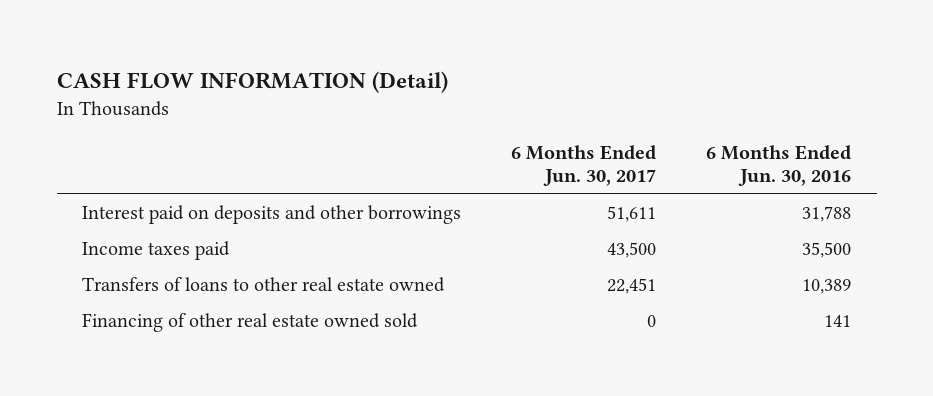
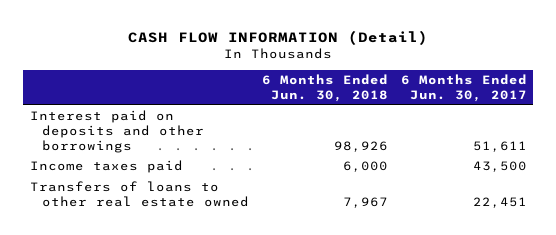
- | 6 Months Ended Jun. 30, 2017 | 6 Months Ended Jun. 30, 2016
+ | 6 Months Ended Jun. 30, 2018 | 6 Months Ended Jun. 30, 2017
- Financing of other real estate owned sold | 0 | 141

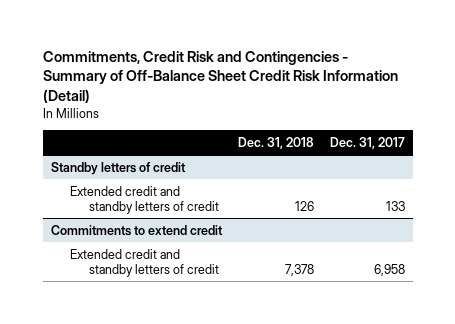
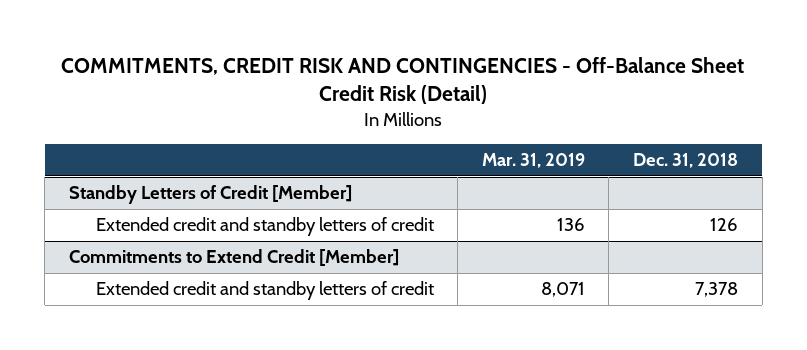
- Commitments, Credit Risk and Contingencies - Summary of Off-Balance Sheet Credit Risk Information (Detail)
+ COMMITMENTS, CREDIT RISK AND CONTINGENCIES - Off-Balance Sheet Credit Risk (Detail)
- | Dec. 31, 2018 | Dec. 31, 2017
+ | Mar. 31, 2019 | Dec. 31, 2018
- Standby letters of credit
+ Standby Letters of Credit [Member]
- Commitments to extend credit
+ Commitments to Extend Credit [Member]

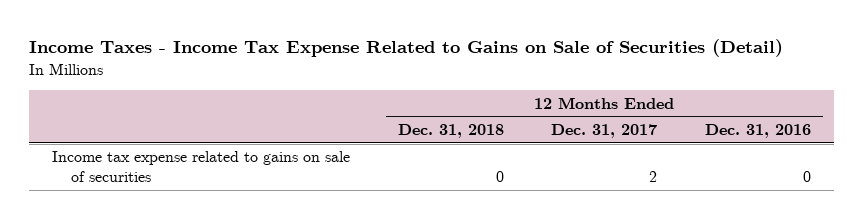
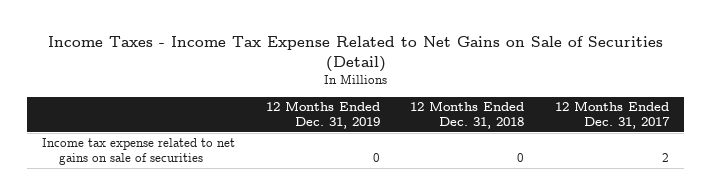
- Income Taxes - Income Tax Expense Related to Gains on Sale of Securities (Detail)
+ Income Taxes - Income Tax Expense Related to Net Gains on Sale of Securities (Detail)
- | 12 Months Ended Dec. 31, 2018 | 12 Months Ended Dec. 31, 2017 | 12 Months Ended Dec. 31, 2016
+ | 12 Months Ended Dec. 31, 2019 | 12 Months Ended Dec. 31, 2018 | 12 Months Ended Dec. 31, 2017
- Income tax expense related to gains on sale of securities | 0 | 2 | 0
+ Income tax expense related to net gains on sale of securities | 0 | 0 | 2

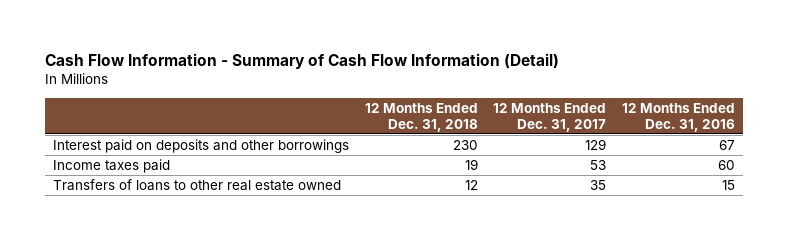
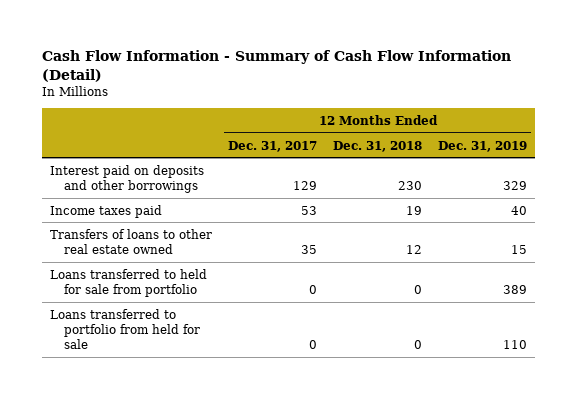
- | 12 Months Ended Dec. 31, 2018 | 12 Months Ended Dec. 31, 2017 | 12 Months Ended Dec. 31, 2016
+ | 12 Months Ended Dec. 31, 2017 | 12 Months Ended Dec. 31, 2018 | 12 Months Ended Dec. 31, 2019
+ Loans transferred to held for sale from portfolio | 0 | 0 | 389
+ Loans transferred to portfolio from held for sale | 0 | 0 | 110

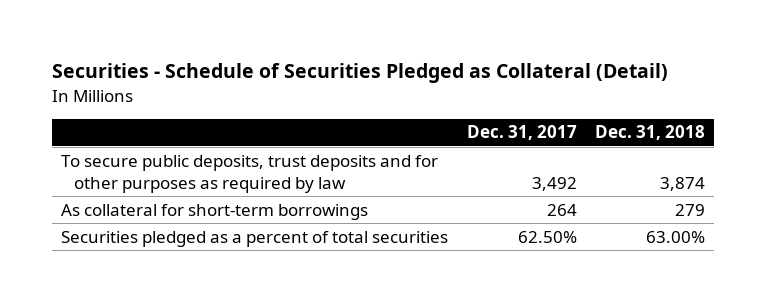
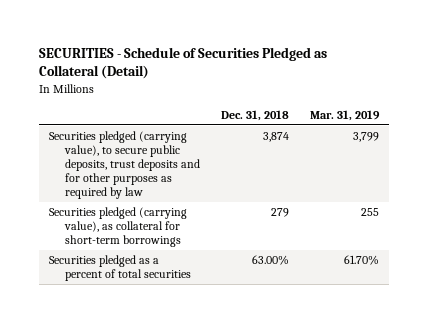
- Securities - Schedule of Securities Pledged as Collateral (Detail)
+ SECURITIES - Schedule of Securities Pledged as Collateral (Detail)
- | Dec. 31, 2017 | Dec. 31, 2018
+ | Dec. 31, 2018 | Mar. 31, 2019
- To secure public deposits, trust deposits and for other purposes as required by law | 3,492 | 3,874
- As collateral for short-term borrowings | 264 | 279
+ Securities pledged (carrying value), to secure public deposits, trust deposits and for other purposes as required by law | 3,874 | 3,799
+ Securities pledged (carrying value), as collateral for short-term borrowings | 279 | 255

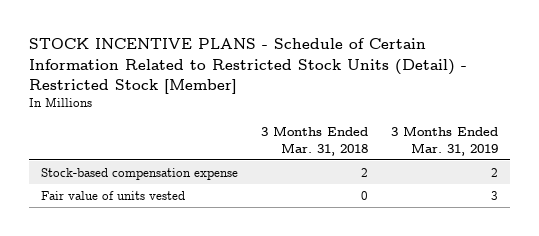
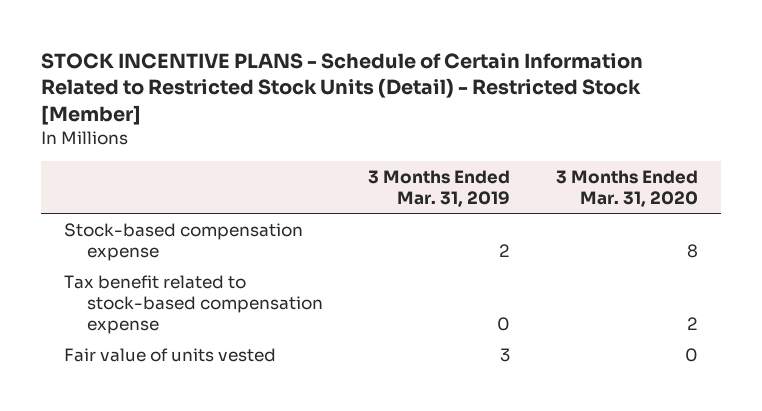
- | 3 Months Ended Mar. 31, 2018 | 3 Months Ended Mar. 31, 2019
+ | 3 Months Ended Mar. 31, 2019 | 3 Months Ended Mar. 31, 2020
+ Tax benefit related to stock-based compensation expense | 0 | 2

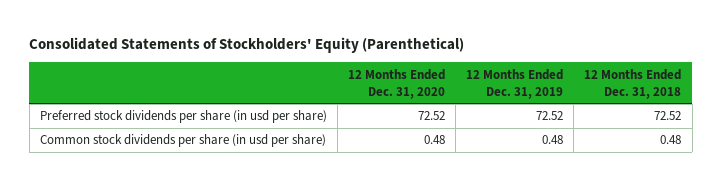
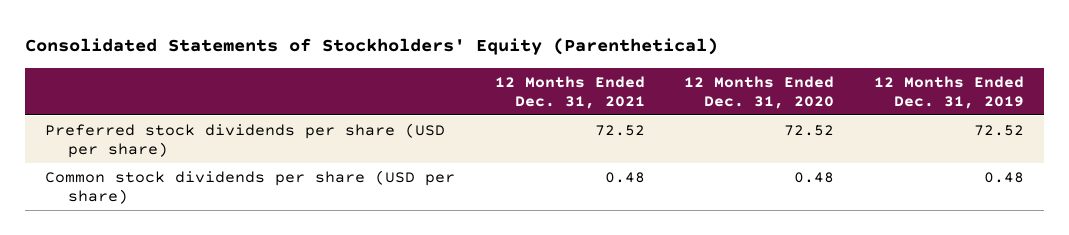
- | 12 Months Ended Dec. 31, 2020 | 12 Months Ended Dec. 31, 2019 | 12 Months Ended Dec. 31, 2018
+ | 12 Months Ended Dec. 31, 2021 | 12 Months Ended Dec. 31, 2020 | 12 Months Ended Dec. 31, 2019
- Preferred stock dividends per share (in usd per share) | 72.52 | 72.52 | 72.52
- Common stock dividends per share (in usd per share) | 0.48 | 0.48 | 0.48
+ Preferred stock dividends per share (USD per share) | 72.52 | 72.52 | 72.52
+ Common stock dividends per share (USD per share) | 0.48 | 0.48 | 0.48

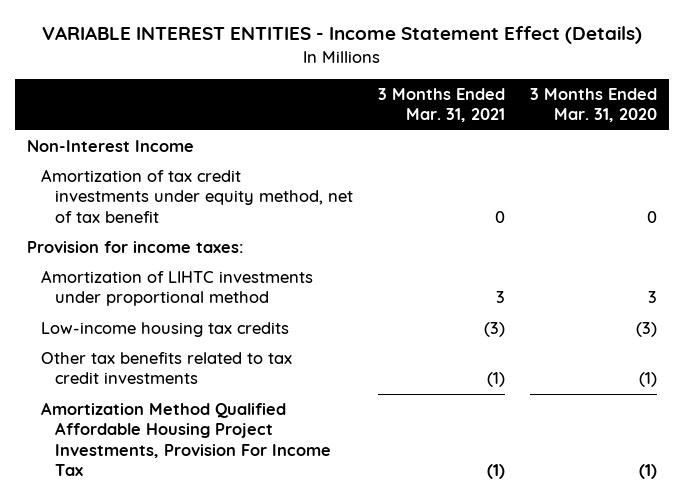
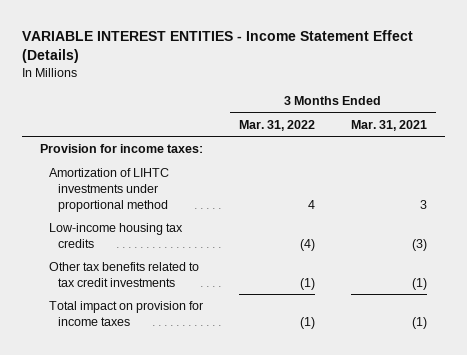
- | 3 Months Ended Mar. 31, 2021 | 3 Months Ended Mar. 31, 2020
+ | 3 Months Ended Mar. 31, 2022 | 3 Months Ended Mar. 31, 2021
- Non-Interest Income
- Amortization of tax credit investments under equity method, net of tax benefit | 0 | 0
- Amortization Method Qualified Affordable Housing Project Investments, Provision For Income Tax | (1) | (1)
+ Total impact on provision for income taxes | (1) | (1)

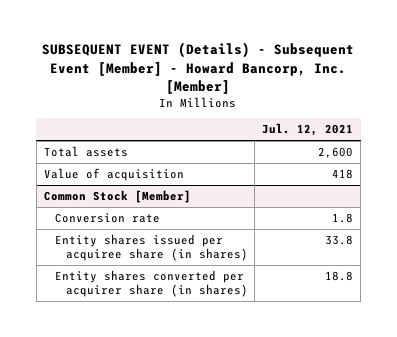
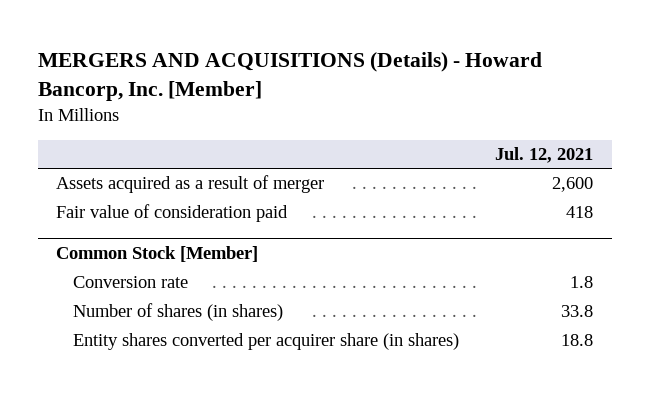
- SUBSEQUENT EVENT (Details) - Subsequent Event [Member] - Howard Bancorp, Inc. [Member]
+ MERGERS AND ACQUISITIONS (Details) - Howard Bancorp, Inc. [Member]
- Total assets | 2,600
- Value of acquisition | 418
+ Assets acquired as a result of merger | 2,600
+ Fair value of consideration paid | 418
@ Common Stock [Member]
- Entity shares issued per acquiree share (in shares) | 33.8
+ Number of shares (in shares) | 33.8

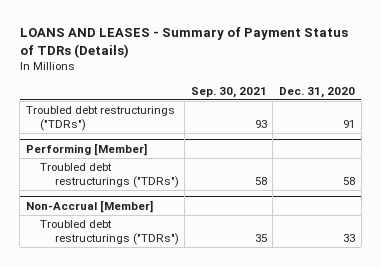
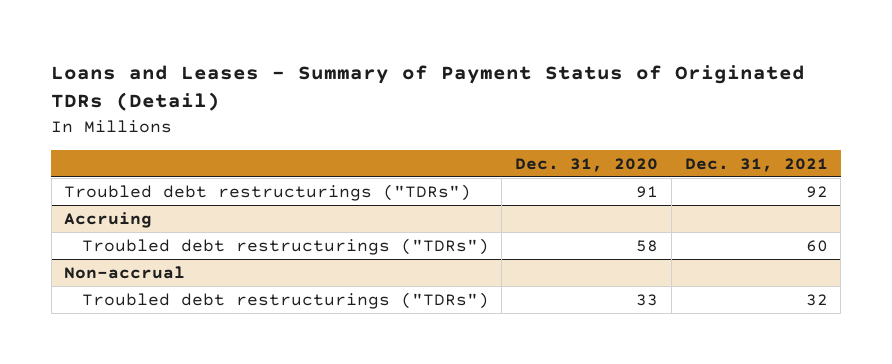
- LOANS AND LEASES - Summary of Payment Status of TDRs (Details)
+ Loans and Leases - Summary of Payment Status of Originated TDRs (Detail)
- | Sep. 30, 2021 | Dec. 31, 2020
+ | Dec. 31, 2020 | Dec. 31, 2021
- Performing [Member]
+ Accruing
- Non-Accrual [Member]
+ Non-accrual

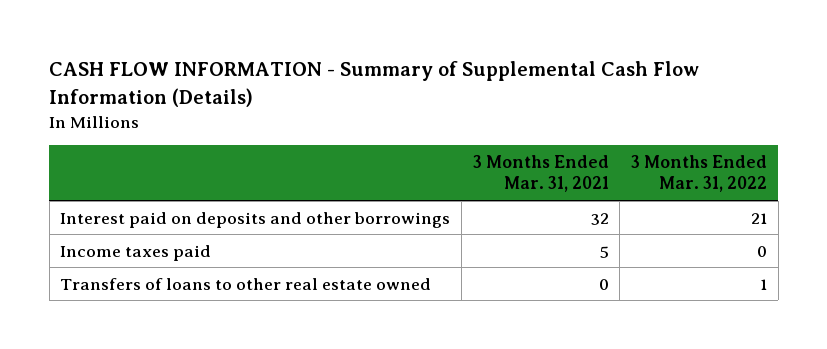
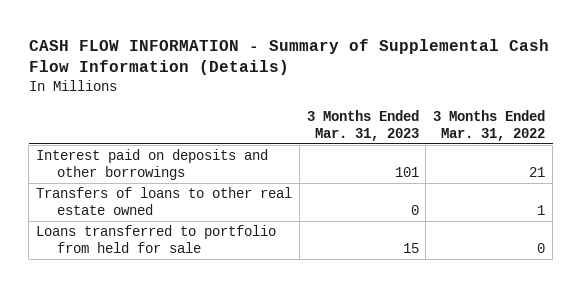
- | 3 Months Ended Mar. 31, 2021 | 3 Months Ended Mar. 31, 2022
+ | 3 Months Ended Mar. 31, 2023 | 3 Months Ended Mar. 31, 2022
- Income taxes paid | 5 | 0
+ Loans transferred to portfolio from held for sale | 15 | 0

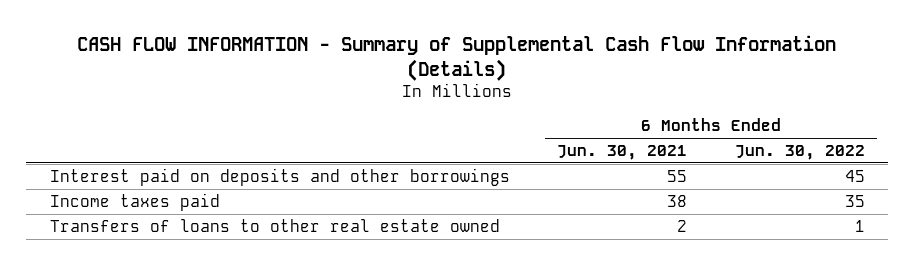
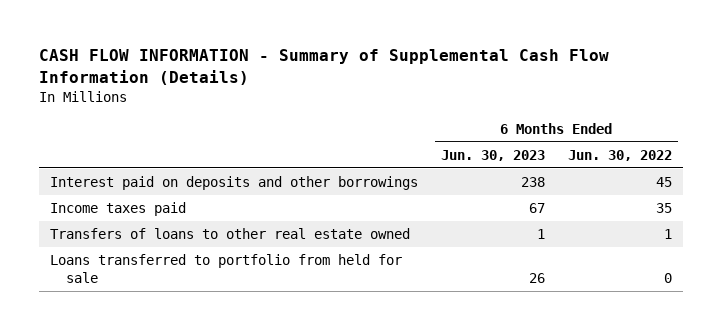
- | 6 Months Ended Jun. 30, 2021 | 6 Months Ended Jun. 30, 2022
+ | 6 Months Ended Jun. 30, 2023 | 6 Months Ended Jun. 30, 2022
+ Loans transferred to portfolio from held for sale | 26 | 0

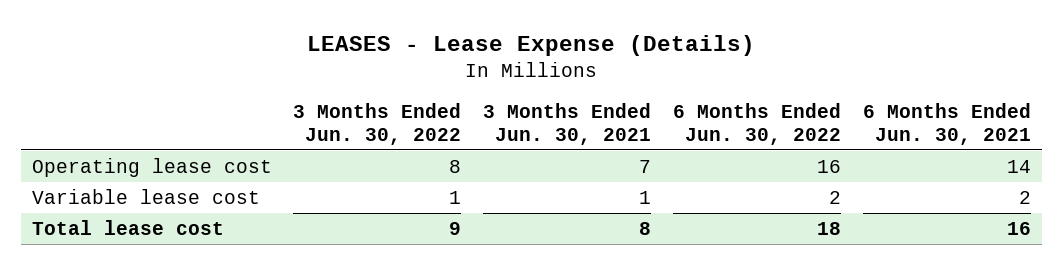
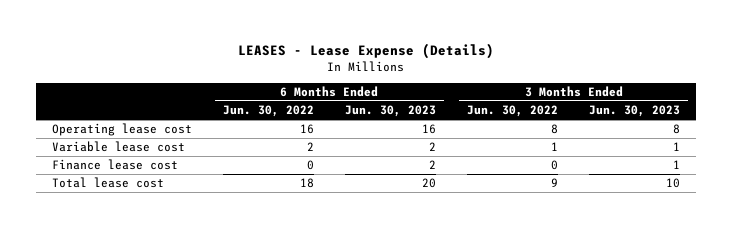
- | 3 Months Ended Jun. 30, 2022 | 3 Months Ended Jun. 30, 2021 | 6 Months Ended Jun. 30, 2022 | 6 Months Ended Jun. 30, 2021
+ | 6 Months Ended Jun. 30, 2022 | 6 Months Ended Jun. 30, 2023 | 3 Months Ended Jun. 30, 2022 | 3 Months Ended Jun. 30, 2023
+ Finance lease cost | 0 | 2 | 0 | 1

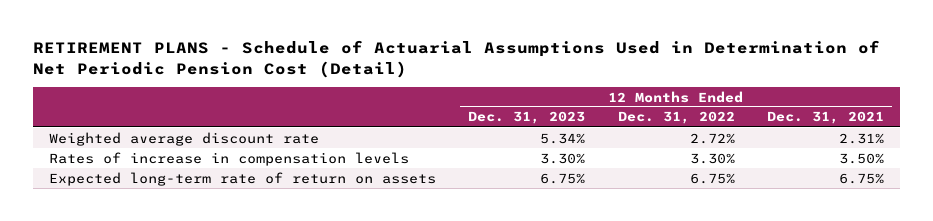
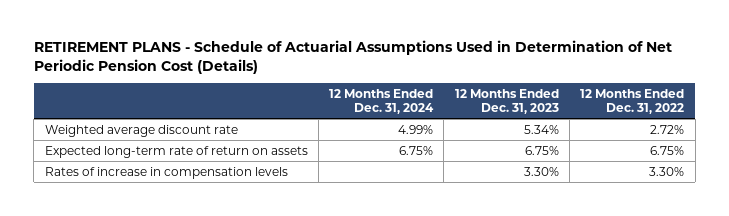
- RETIREMENT PLANS - Schedule of Actuarial Assumptions Used in Determination of Net Periodic Pension Cost (Detail)
+ RETIREMENT PLANS - Schedule of Actuarial Assumptions Used in Determination of Net Periodic Pension Cost (Details)
- | 12 Months Ended Dec. 31, 2023 | 12 Months Ended Dec. 31, 2022 | 12 Months Ended Dec. 31, 2021
+ | 12 Months Ended Dec. 31, 2024 | 12 Months Ended Dec. 31, 2023 | 12 Months Ended Dec. 31, 2022
moved down: Rates of increase in compensation levels | | 3.30% | 3.30%

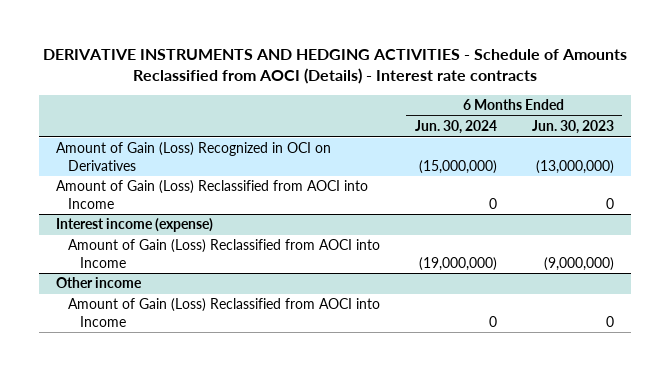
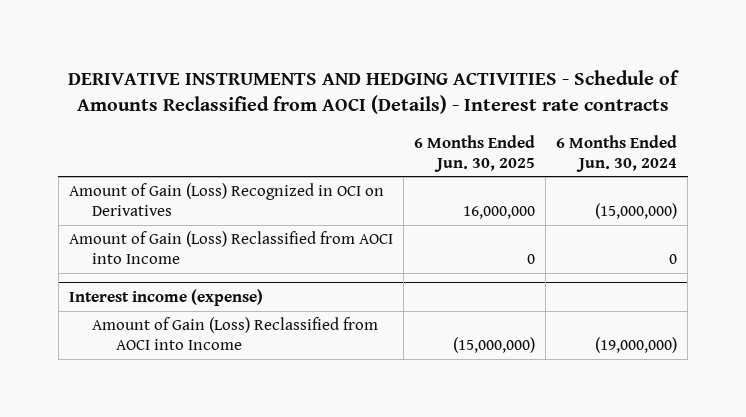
- | 6 Months Ended Jun. 30, 2024 | 6 Months Ended Jun. 30, 2023
+ | 6 Months Ended Jun. 30, 2025 | 6 Months Ended Jun. 30, 2024
- Other income
- Amount of Gain (Loss) Reclassified from AOCI into Income | 0 | 0

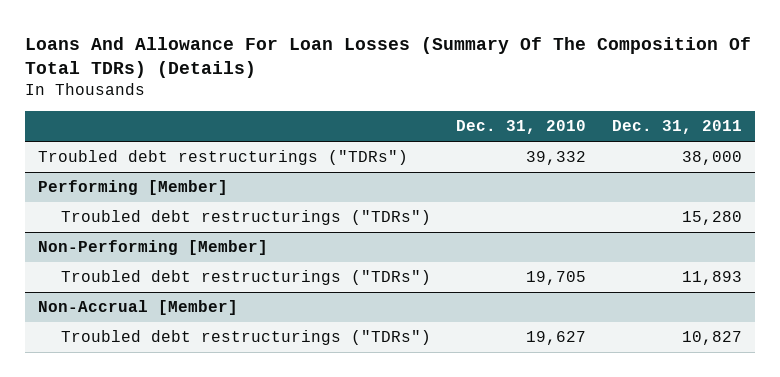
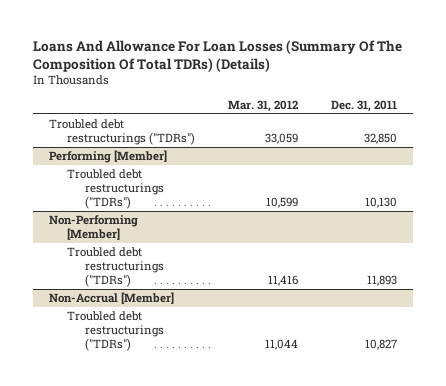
- | Dec. 31, 2010 | Dec. 31, 2011
+ | Mar. 31, 2012 | Dec. 31, 2011
- Troubled debt restructurings ("TDRs") | 39,332 | 38,000
+ Troubled debt restructurings ("TDRs") | 33,059 | 32,850
@ Performing [Member]
- Troubled debt restructurings ("TDRs") | | 15,280
+ Troubled debt restructurings ("TDRs") | 10,599 | 10,130

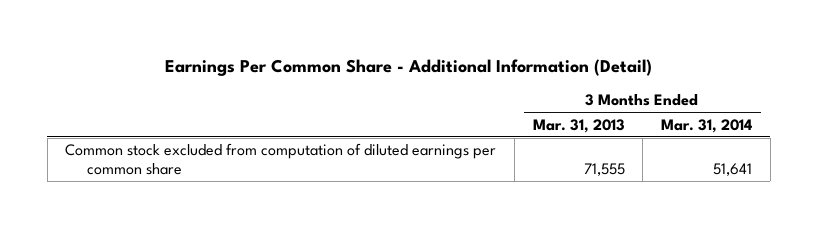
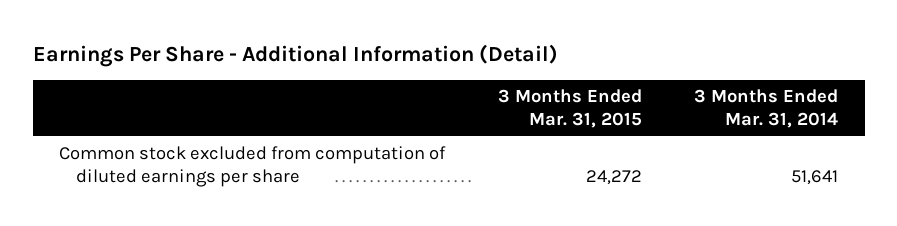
- Earnings Per Common Share - Additional Information (Detail)
+ Earnings Per Share - Additional Information (Detail)
- | 3 Months Ended Mar. 31, 2013 | 3 Months Ended Mar. 31, 2014
+ | 3 Months Ended Mar. 31, 2015 | 3 Months Ended Mar. 31, 2014
- Common stock excluded from computation of diluted earnings per common share | 71,555 | 51,641
+ Common stock excluded from computation of diluted earnings per share | 24,272 | 51,641

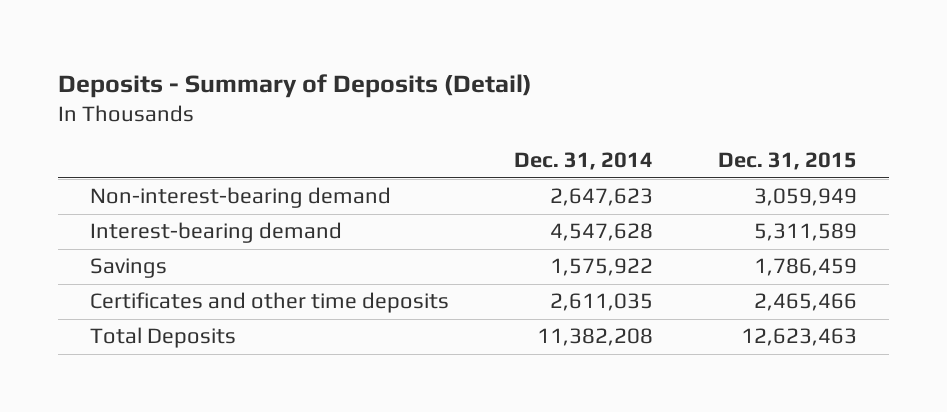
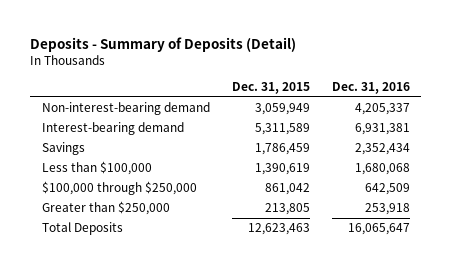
- | Dec. 31, 2014 | Dec. 31, 2015
+ | Dec. 31, 2015 | Dec. 31, 2016
- Certificates and other time deposits | 2,611,035 | 2,465,466
+ Less than $100,000 | 1,390,619 | 1,680,068
+ $100,000 through $250,000 | 861,042 | 642,509
+ Greater than $250,000 | 213,805 | 253,918

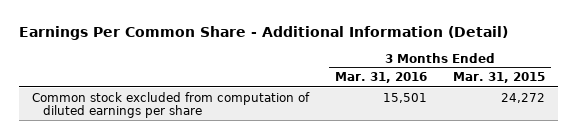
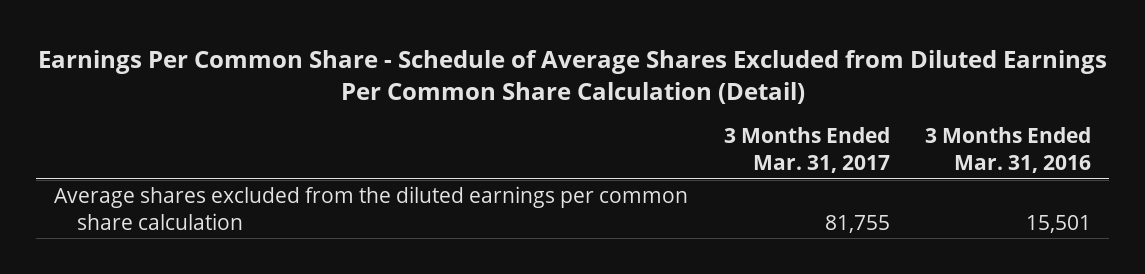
- Earnings Per Common Share - Additional Information (Detail)
+ Earnings Per Common Share - Schedule of Average Shares Excluded from Diluted Earnings Per Common Share Calculation (Detail)
- | 3 Months Ended Mar. 31, 2016 | 3 Months Ended Mar. 31, 2015
+ | 3 Months Ended Mar. 31, 2017 | 3 Months Ended Mar. 31, 2016
- Common stock excluded from computation of diluted earnings per share | 15,501 | 24,272
+ Average shares excluded from the diluted earnings per common share calculation | 81,755 | 15,501

